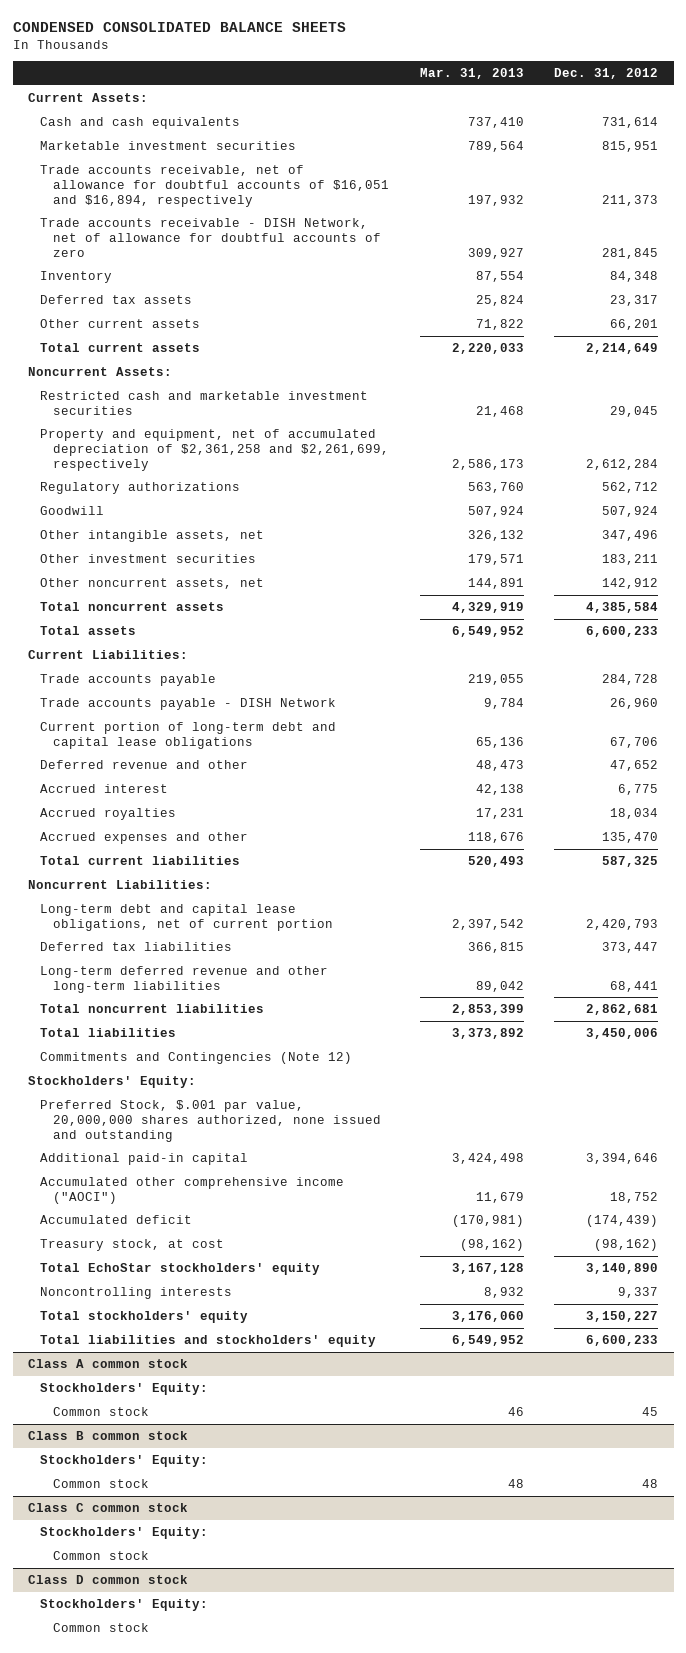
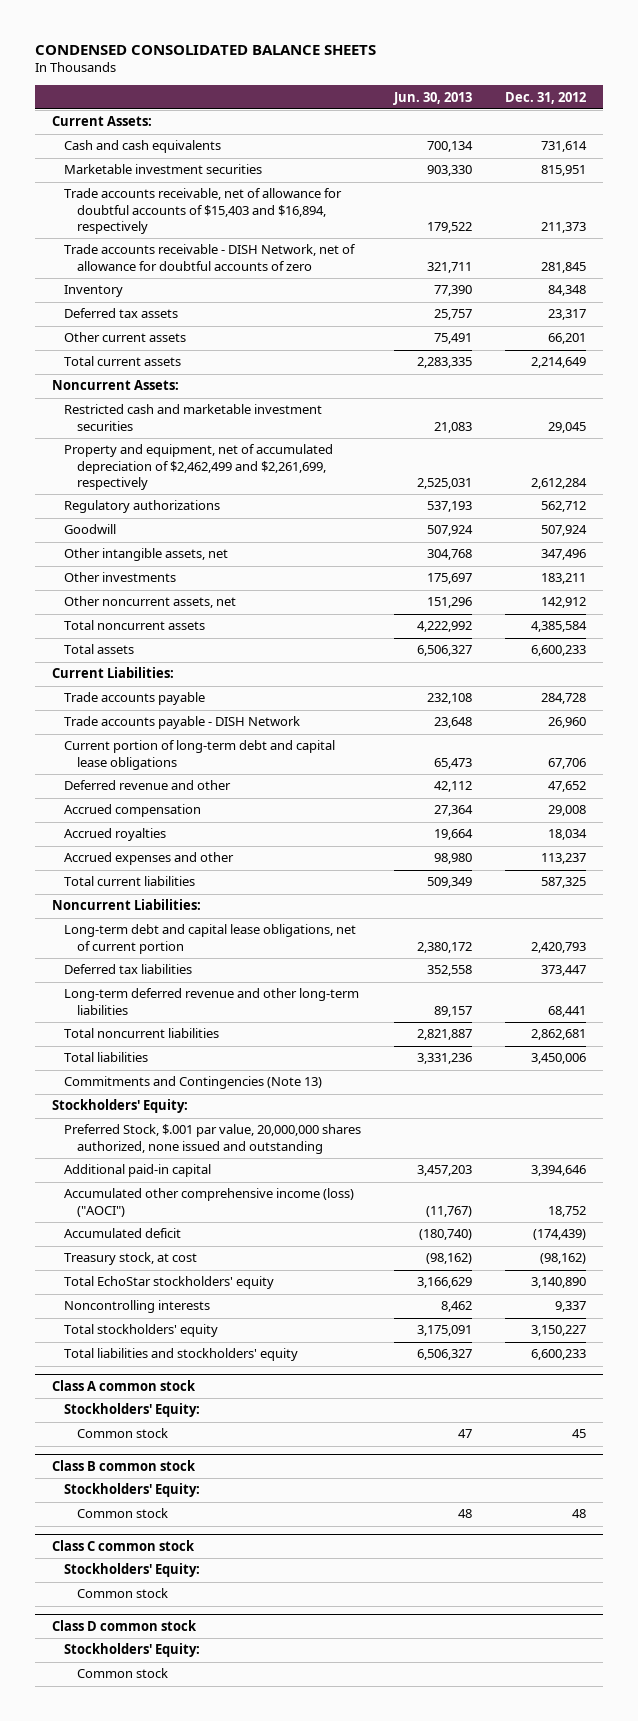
- | Mar. 31, 2013 | Dec. 31, 2012
+ | Jun. 30, 2013 | Dec. 31, 2012
- Trade accounts receivable, net of allowance for doubtful accounts of $16,051 and $16,894, respectively | 197,932 | 211,373
+ Trade accounts receivable, net of allowance for doubtful accounts of $15,403 and $16,894, respectively | 179,522 | 211,373
- Property and equipment, net of accumulated depreciation of $2,361,258 and $2,261,699, respectively | 2,586,173 | 2,612,284
+ Property and equipment, net of accumulated depreciation of $2,462,499 and $2,261,699, respectively | 2,525,031 | 2,612,284
- Other investment securities | 179,571 | 183,211
+ Other investments | 175,697 | 183,211
- Accrued interest | 42,138 | 6,775
+ Accrued compensation | 27,364 | 29,008
- Accrued expenses and other | 118,676 | 135,470
+ Accrued expenses and other | 98,980 | 113,237
- Commitments and Contingencies (Note 12)
+ Commitments and Contingencies (Note 13)
- Accumulated other comprehensive income ("AOCI") | 11,679 | 18,752
+ Accumulated other comprehensive income (loss) ("AOCI") | (11,767) | 18,752

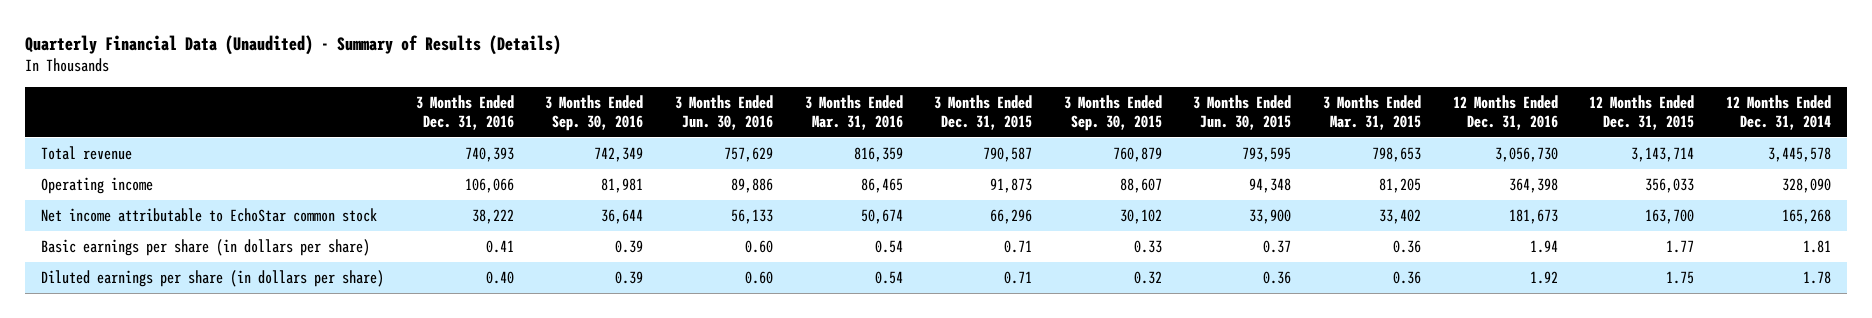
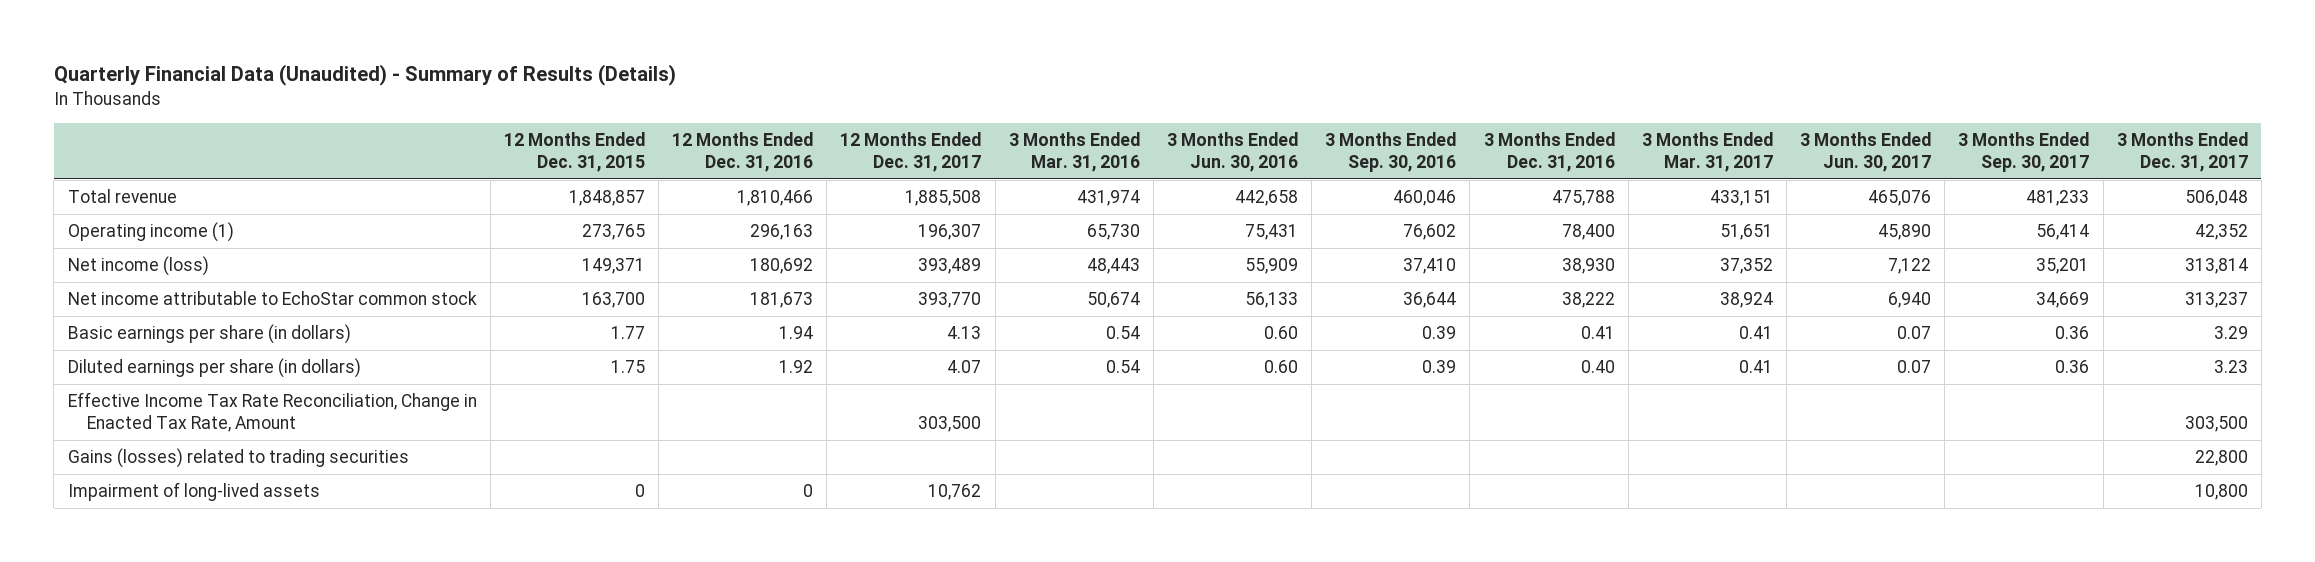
- | 3 Months Ended Dec. 31, 2016 | 3 Months Ended Sep. 30, 2016 | 3 Months Ended Jun. 30, 2016 | 3 Months Ended Mar. 31, 2016 | 3 Months Ended Dec. 31, 2015 | 3 Months Ended Sep. 30, 2015 | 3 Months Ended Jun. 30, 2015 | 3 Months Ended Mar. 31, 2015 | 12 Months Ended Dec. 31, 2016 | 12 Months Ended Dec. 31, 2015 | 12 Months Ended Dec. 31, 2014
+ | 12 Months Ended Dec. 31, 2015 | 12 Months Ended Dec. 31, 2016 | 12 Months Ended Dec. 31, 2017 | 3 Months Ended Mar. 31, 2016 | 3 Months Ended Jun. 30, 2016 | 3 Months Ended Sep. 30, 2016 | 3 Months Ended Dec. 31, 2016 | 3 Months Ended Mar. 31, 2017 | 3 Months Ended Jun. 30, 2017 | 3 Months Ended Sep. 30, 2017 | 3 Months Ended Dec. 31, 2017
- Total revenue | 740,393 | 742,349 | 757,629 | 816,359 | 790,587 | 760,879 | 793,595 | 798,653 | 3,056,730 | 3,143,714 | 3,445,578
- Operating income | 106,066 | 81,981 | 89,886 | 86,465 | 91,873 | 88,607 | 94,348 | 81,205 | 364,398 | 356,033 | 328,090
+ Total revenue | 1,848,857 | 1,810,466 | 1,885,508 | 431,974 | 442,658 | 460,046 | 475,788 | 433,151 | 465,076 | 481,233 | 506,048
+ Operating income (1) | 273,765 | 296,163 | 196,307 | 65,730 | 75,431 | 76,602 | 78,400 | 51,651 | 45,890 | 56,414 | 42,352
+ Net income (loss) | 149,371 | 180,692 | 393,489 | 48,443 | 55,909 | 37,410 | 38,930 | 37,352 | 7,122 | 35,201 | 313,814
- Basic earnings per share (in dollars per share) | 0.41 | 0.39 | 0.60 | 0.54 | 0.71 | 0.33 | 0.37 | 0.36 | 1.94 | 1.77 | 1.81
- Diluted earnings per share (in dollars per share) | 0.40 | 0.39 | 0.60 | 0.54 | 0.71 | 0.32 | 0.36 | 0.36 | 1.92 | 1.75 | 1.78
+ Basic earnings per share (in dollars) | 1.77 | 1.94 | 4.13 | 0.54 | 0.60 | 0.39 | 0.41 | 0.41 | 0.07 | 0.36 | 3.29
+ Diluted earnings per share (in dollars) | 1.75 | 1.92 | 4.07 | 0.54 | 0.60 | 0.39 | 0.40 | 0.41 | 0.07 | 0.36 | 3.23
+ Effective Income Tax Rate Reconciliation, Change in Enacted Tax Rate, Amount | | | 303,500 | | | | | | | | 303,500
+ Gains (losses) related to trading securities | | | | | | | | | | | 22,800
+ Impairment of long-lived assets | 0 | 0 | 10,762 | | | | | | | | 10,800

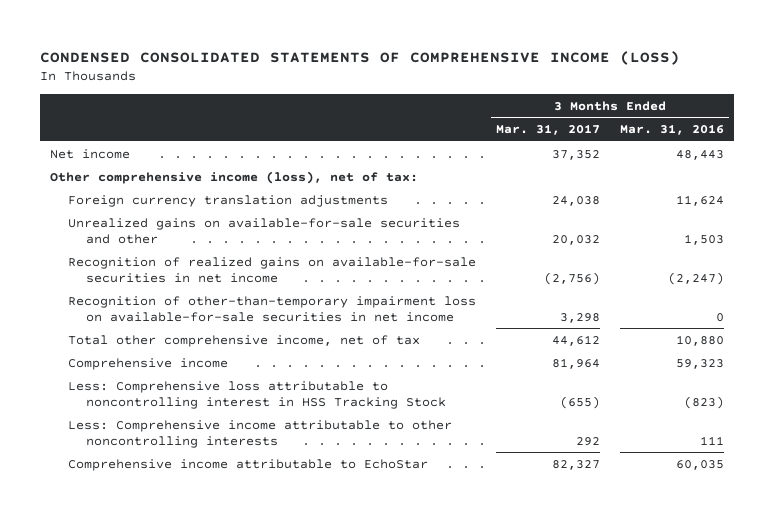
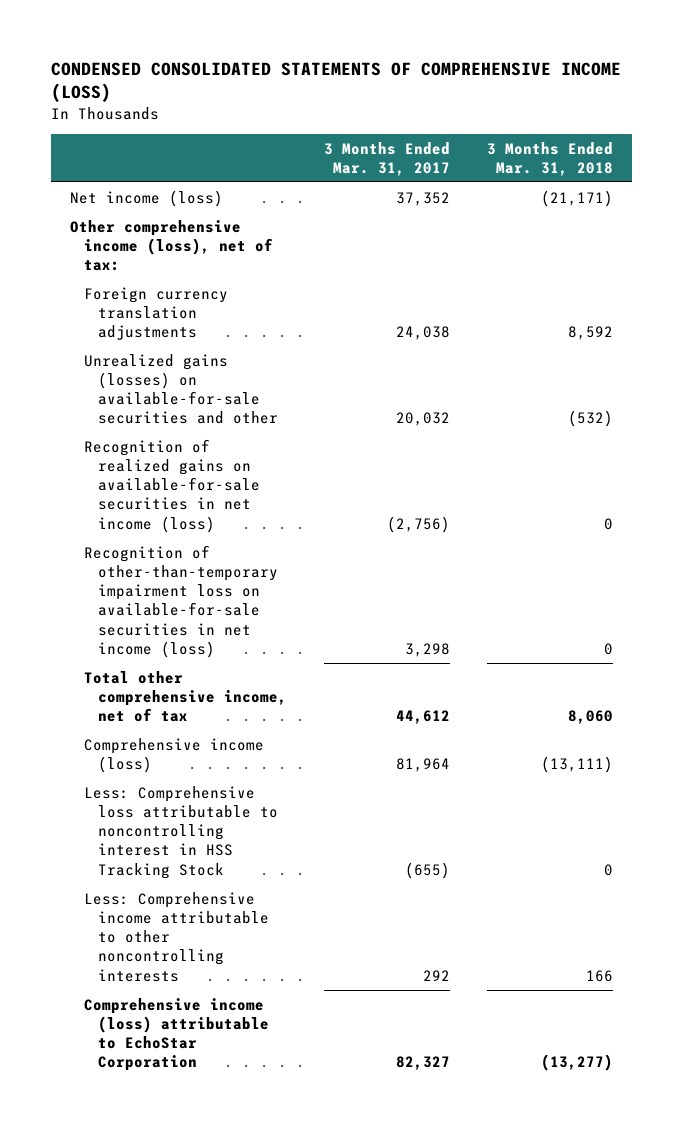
- | 3 Months Ended Mar. 31, 2017 | 3 Months Ended Mar. 31, 2016
+ | 3 Months Ended Mar. 31, 2017 | 3 Months Ended Mar. 31, 2018
- Net income | 37,352 | 48,443
+ Net income (loss) | 37,352 | (21,171)
- Unrealized gains on available-for-sale securities and other | 20,032 | 1,503
- Recognition of realized gains on available-for-sale securities in net income | (2,756) | (2,247)
- Recognition of other-than-temporary impairment loss on available-for-sale securities in net income | 3,298 | 0
+ Unrealized gains (losses) on available-for-sale securities and other | 20,032 | (532)
+ Recognition of realized gains on available-for-sale securities in net income (loss) | (2,756) | 0
+ Recognition of other-than-temporary impairment loss on available-for-sale securities in net income (loss) | 3,298 | 0
- Comprehensive income | 81,964 | 59,323
+ Comprehensive income (loss) | 81,964 | (13,111)
- Comprehensive income attributable to EchoStar | 82,327 | 60,035
+ Comprehensive income (loss) attributable to EchoStar Corporation | 82,327 | (13,277)

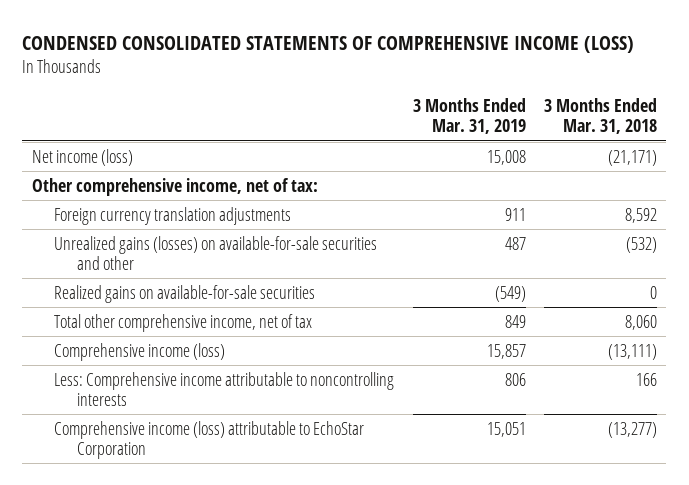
- | 3 Months Ended Mar. 31, 2017 | 3 Months Ended Mar. 31, 2018
+ | 3 Months Ended Mar. 31, 2019 | 3 Months Ended Mar. 31, 2018
- Other comprehensive income (loss), net of tax:
+ Other comprehensive income, net of tax:
- Recognition of realized gains on available-for-sale securities in net income (loss) | (2,756) | 0
- Recognition of other-than-temporary impairment loss on available-for-sale securities in net income (loss) | 3,298 | 0
+ Realized gains on available-for-sale securities | (549) | 0
- Less: Comprehensive loss attributable to noncontrolling interest in HSS Tracking Stock | (655) | 0
- Less: Comprehensive income attributable to other noncontrolling interests | 292 | 166
+ Less: Comprehensive income attributable to noncontrolling interests | 806 | 166

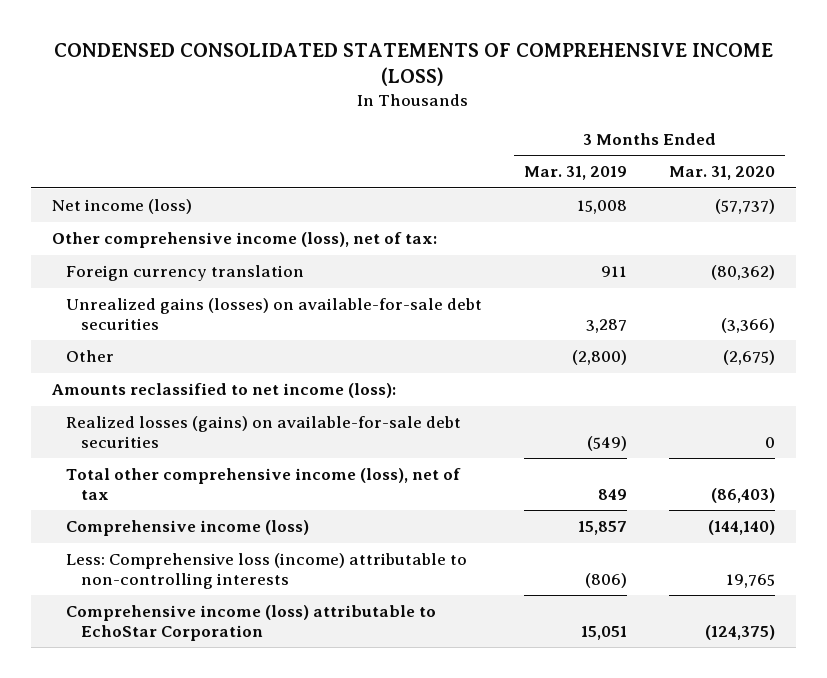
- | 3 Months Ended Mar. 31, 2019 | 3 Months Ended Mar. 31, 2018
+ | 3 Months Ended Mar. 31, 2019 | 3 Months Ended Mar. 31, 2020
- Other comprehensive income, net of tax:
- Foreign currency translation adjustments | 911 | 8,592
- Unrealized gains (losses) on available-for-sale securities and other | 487 | (532)
- Realized gains on available-for-sale securities | (549) | 0
- Total other comprehensive income, net of tax | 849 | 8,060
+ Other comprehensive income (loss), net of tax:
+ Foreign currency translation | 911 | (80,362)
+ Unrealized gains (losses) on available-for-sale debt securities | 3,287 | (3,366)
+ Other | (2,800) | (2,675)
+ Amounts reclassified to net income (loss):
+ Realized losses (gains) on available-for-sale debt securities | (549) | 0
+ Total other comprehensive income (loss), net of tax | 849 | (86,403)
- Less: Comprehensive income attributable to noncontrolling interests | 806 | 166
+ Less: Comprehensive loss (income) attributable to non-controlling interests | (806) | 19,765

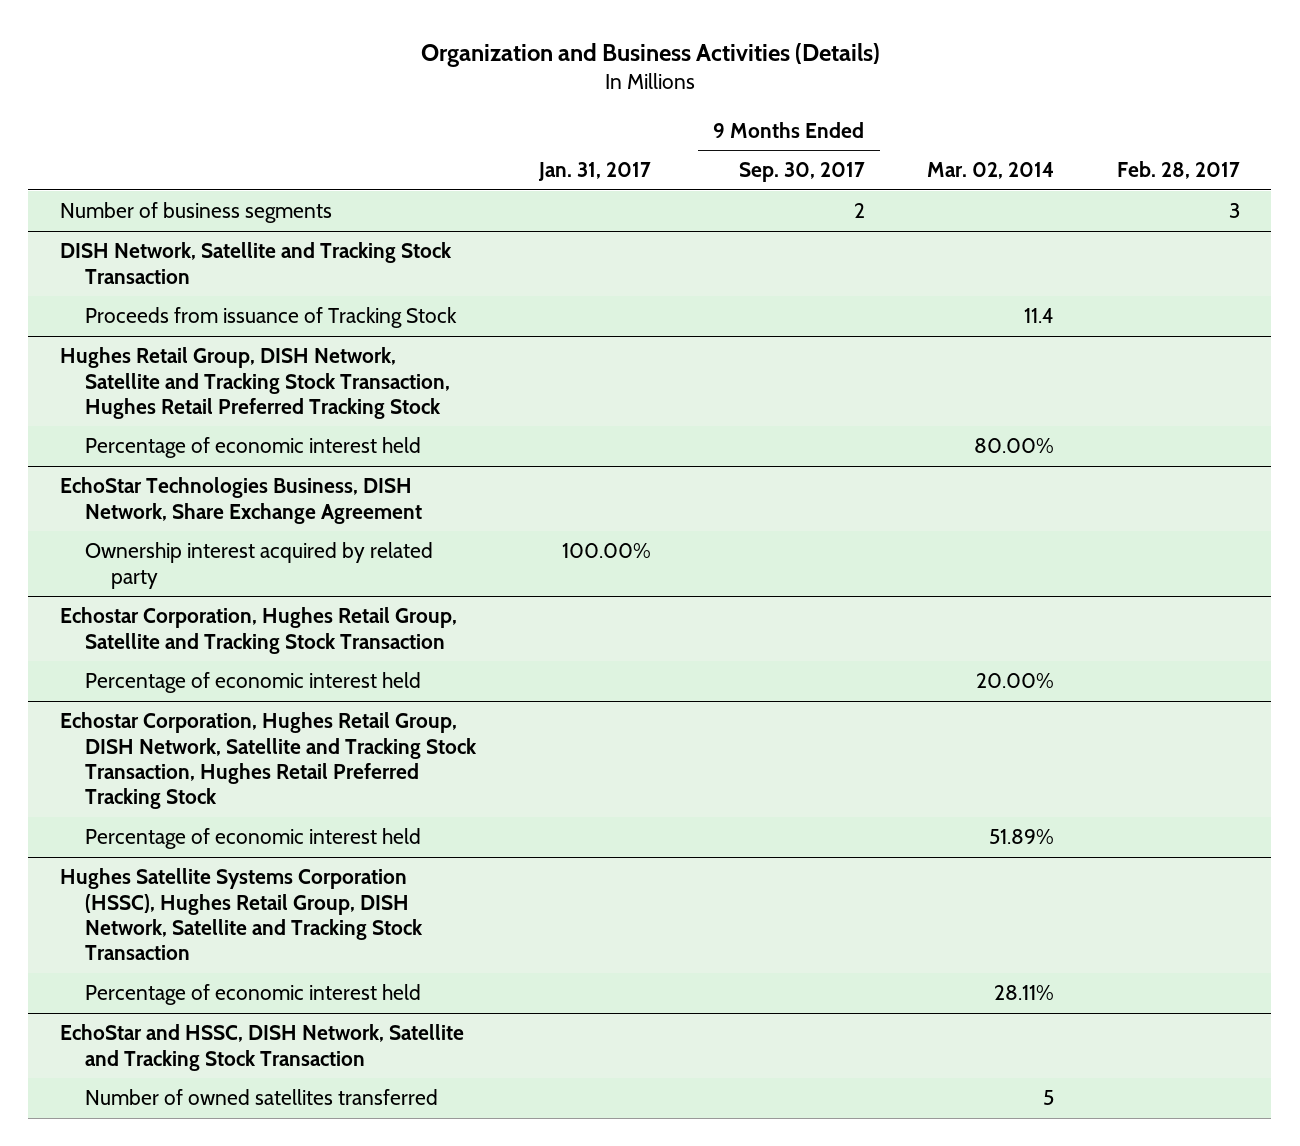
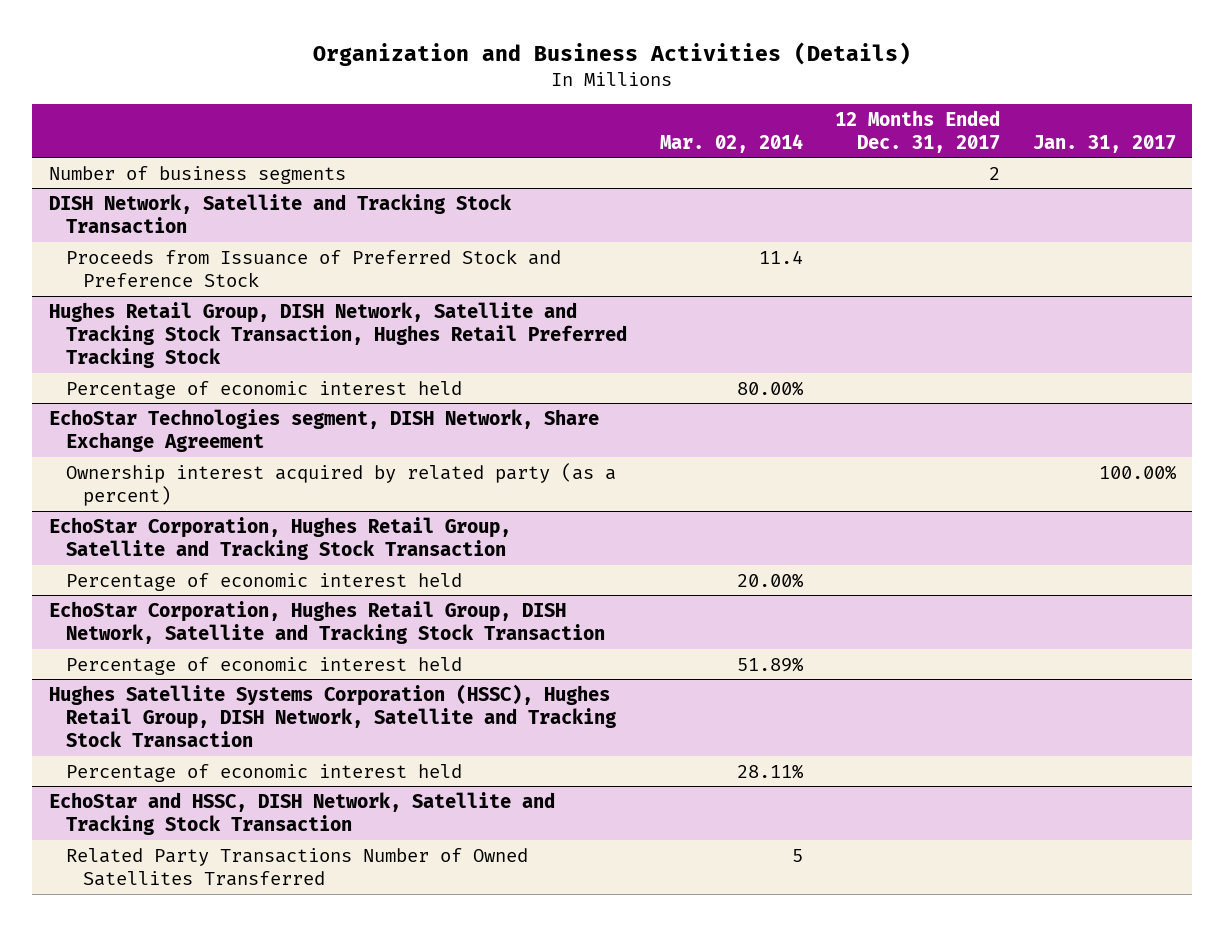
- | Jan. 31, 2017 | 9 Months Ended Sep. 30, 2017 | Mar. 02, 2014 | Feb. 28, 2017
+ | Mar. 02, 2014 | 12 Months Ended Dec. 31, 2017 | Jan. 31, 2017
@ DISH Network, Satellite and Tracking Stock Transaction
- Proceeds from issuance of Tracking Stock | | | 11.4 |
+ Proceeds from Issuance of Preferred Stock and Preference Stock | 11.4 | |
- EchoStar Technologies Business, DISH Network, Share Exchange Agreement
- Ownership interest acquired by related party | 100.00% | | |
- Echostar Corporation, Hughes Retail Group, Satellite and Tracking Stock Transaction
+ EchoStar Technologies segment, DISH Network, Share Exchange Agreement
+ Ownership interest acquired by related party (as a percent) | | | 100.00%
+ EchoStar Corporation, Hughes Retail Group, Satellite and Tracking Stock Transaction
- Echostar Corporation, Hughes Retail Group, DISH Network, Satellite and Tracking Stock Transaction, Hughes Retail Preferred Tracking Stock
+ EchoStar Corporation, Hughes Retail Group, DISH Network, Satellite and Tracking Stock Transaction
@ EchoStar and HSSC, DISH Network, Satellite and Tracking Stock Transaction
- Number of owned satellites transferred | | | 5 |
+ Related Party Transactions Number of Owned Satellites Transferred | 5 | |

